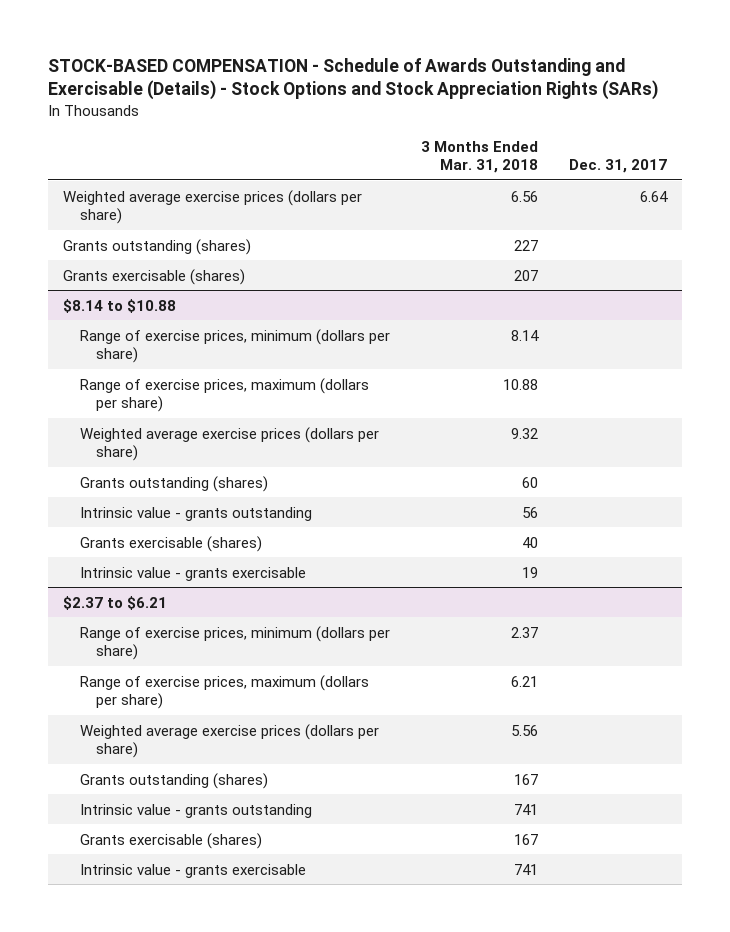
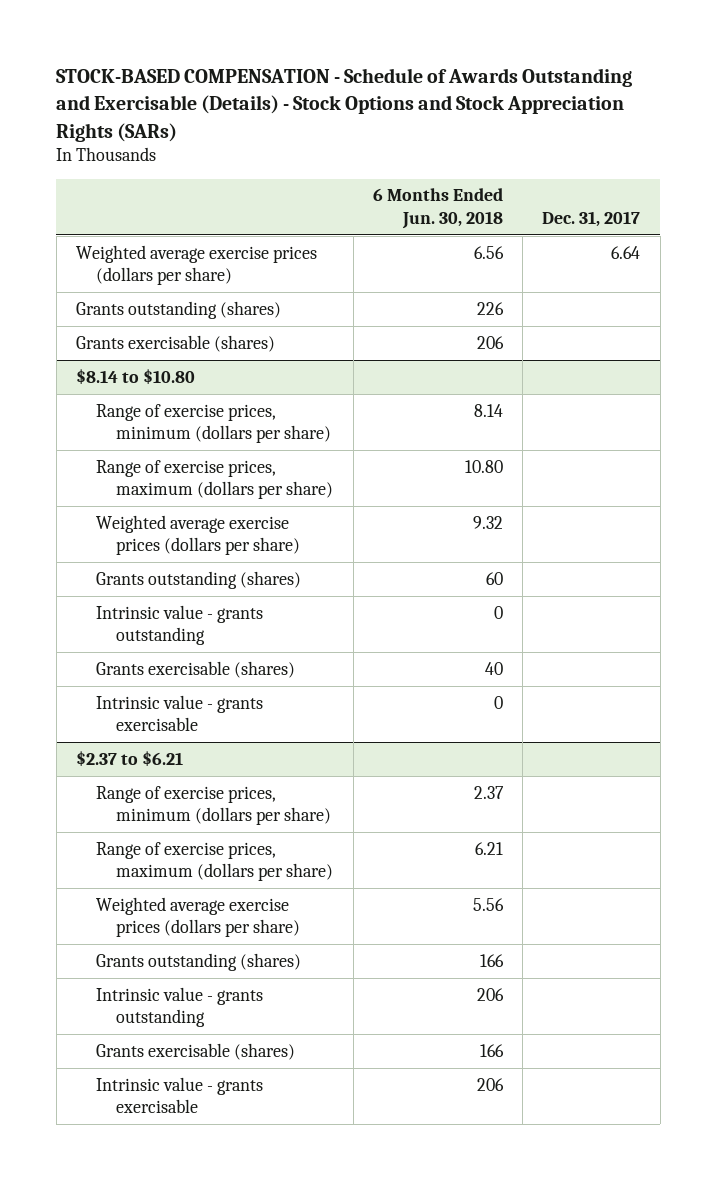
- | 3 Months Ended Mar. 31, 2018 | Dec. 31, 2017
+ | 6 Months Ended Jun. 30, 2018 | Dec. 31, 2017
- $8.14 to $10.88
+ $8.14 to $10.80

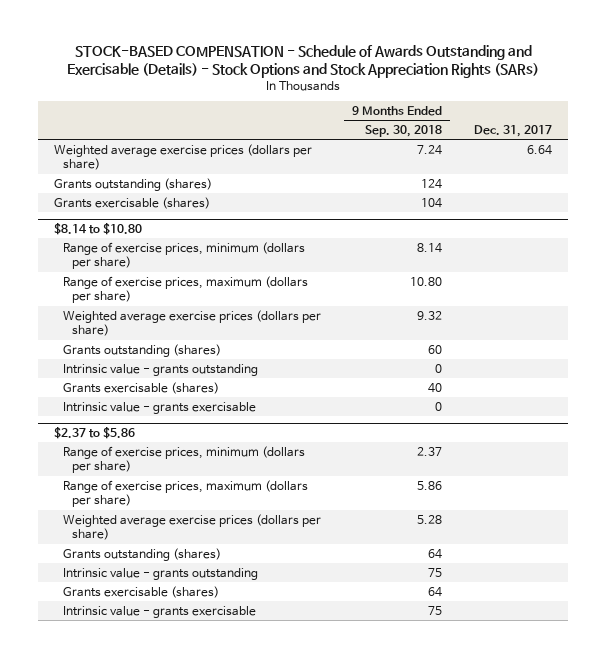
- | 6 Months Ended Jun. 30, 2018 | Dec. 31, 2017
+ | 9 Months Ended Sep. 30, 2018 | Dec. 31, 2017
- $2.37 to $6.21
+ $2.37 to $5.86

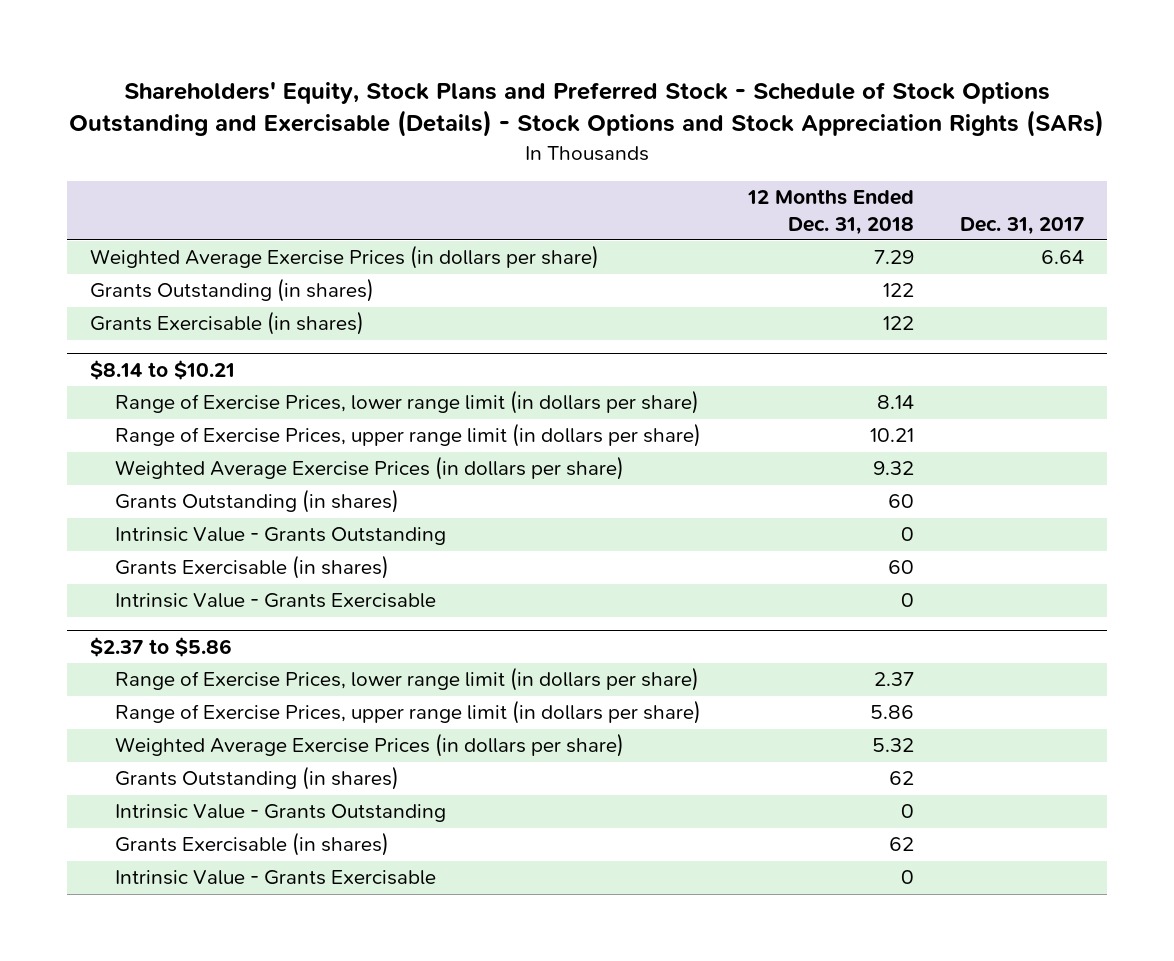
- STOCK-BASED COMPENSATION - Schedule of Awards Outstanding and Exercisable (Details) - Stock Options and Stock Appreciation Rights (SARs)
+ Shareholders' Equity, Stock Plans and Preferred Stock - Schedule of Stock Options Outstanding and Exercisable (Details) - Stock Options and Stock Appreciation Rights (SARs)
- | 9 Months Ended Sep. 30, 2018 | Dec. 31, 2017
+ | 12 Months Ended Dec. 31, 2018 | Dec. 31, 2017
- Weighted average exercise prices (dollars per share) | 7.24 | 6.64
- Grants outstanding (shares) | 124 |
- Grants exercisable (shares) | 104 |
- $8.14 to $10.80
- Range of exercise prices, minimum (dollars per share) | 8.14 |
- Range of exercise prices, maximum (dollars per share) | 10.80 |
- Weighted average exercise prices (dollars per share) | 9.32 |
- Grants outstanding (shares) | 60 |
- Intrinsic value - grants outstanding | 0 |
- Grants exercisable (shares) | 40 |
- Intrinsic value - grants exercisable | 0 |
+ Weighted Average Exercise Prices (in dollars per share) | 7.29 | 6.64
+ Grants Outstanding (in shares) | 122 |
+ Grants Exercisable (in shares) | 122 |
+ $8.14 to $10.21
+ Range of Exercise Prices, lower range limit (in dollars per share) | 8.14 |
+ Range of Exercise Prices, upper range limit (in dollars per share) | 10.21 |
+ Weighted Average Exercise Prices (in dollars per share) | 9.32 |
+ Grants Outstanding (in shares) | 60 |
+ Intrinsic Value - Grants Outstanding | 0 |
+ Grants Exercisable (in shares) | 60 |
+ Intrinsic Value - Grants Exercisable | 0 |
@ $2.37 to $5.86
- Range of exercise prices, minimum (dollars per share) | 2.37 |
- Range of exercise prices, maximum (dollars per share) | 5.86 |
- Weighted average exercise prices (dollars per share) | 5.28 |
- Grants outstanding (shares) | 64 |
- Intrinsic value - grants outstanding | 75 |
- Grants exercisable (shares) | 64 |
- Intrinsic value - grants exercisable | 75 |
+ Range of Exercise Prices, lower range limit (in dollars per share) | 2.37 |
+ Range of Exercise Prices, upper range limit (in dollars per share) | 5.86 |
+ Weighted Average Exercise Prices (in dollars per share) | 5.32 |
+ Grants Outstanding (in shares) | 62 |
+ Intrinsic Value - Grants Outstanding | 0 |
+ Grants Exercisable (in shares) | 62 |
+ Intrinsic Value - Grants Exercisable | 0 |

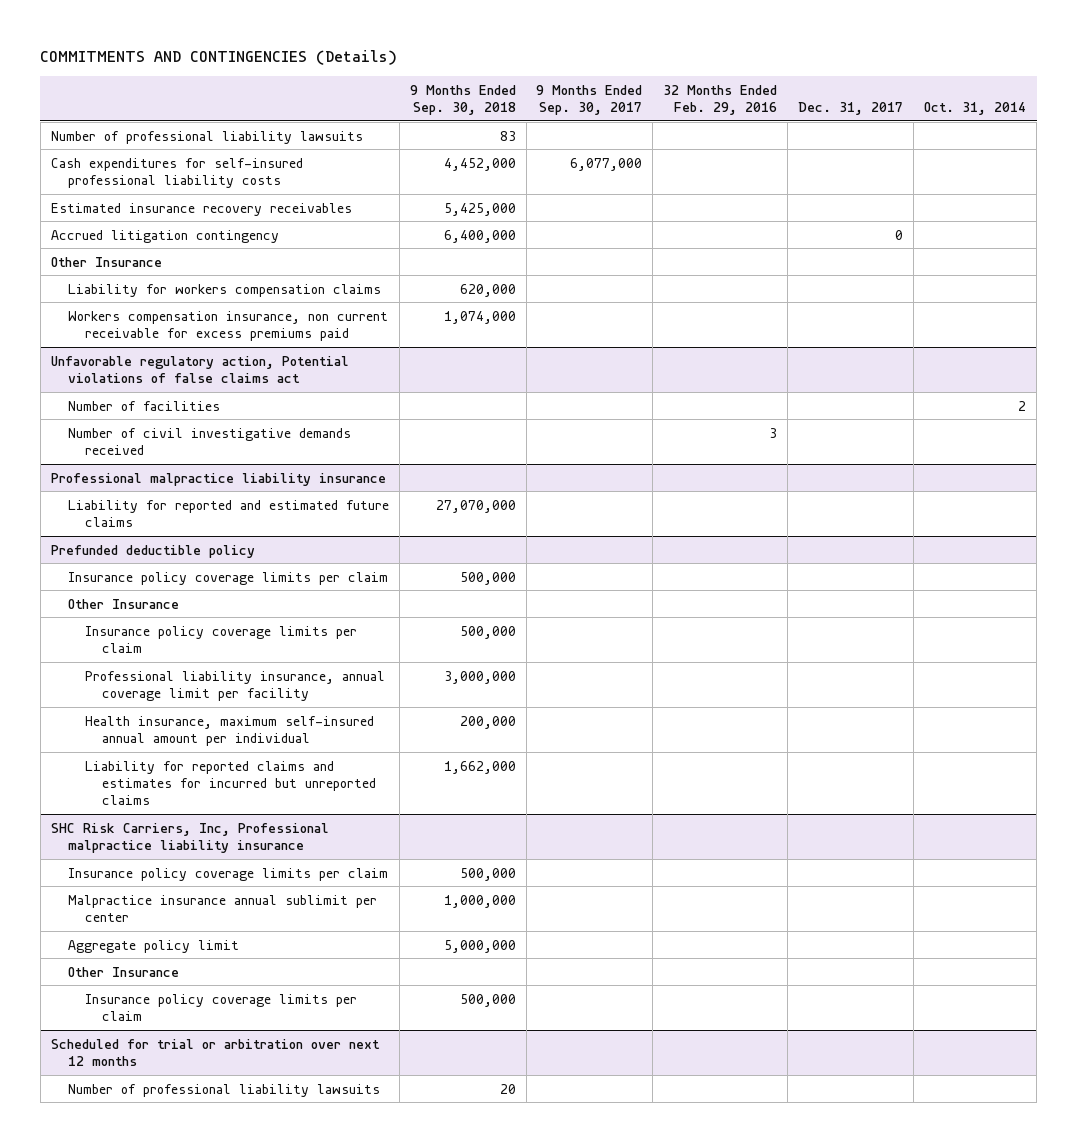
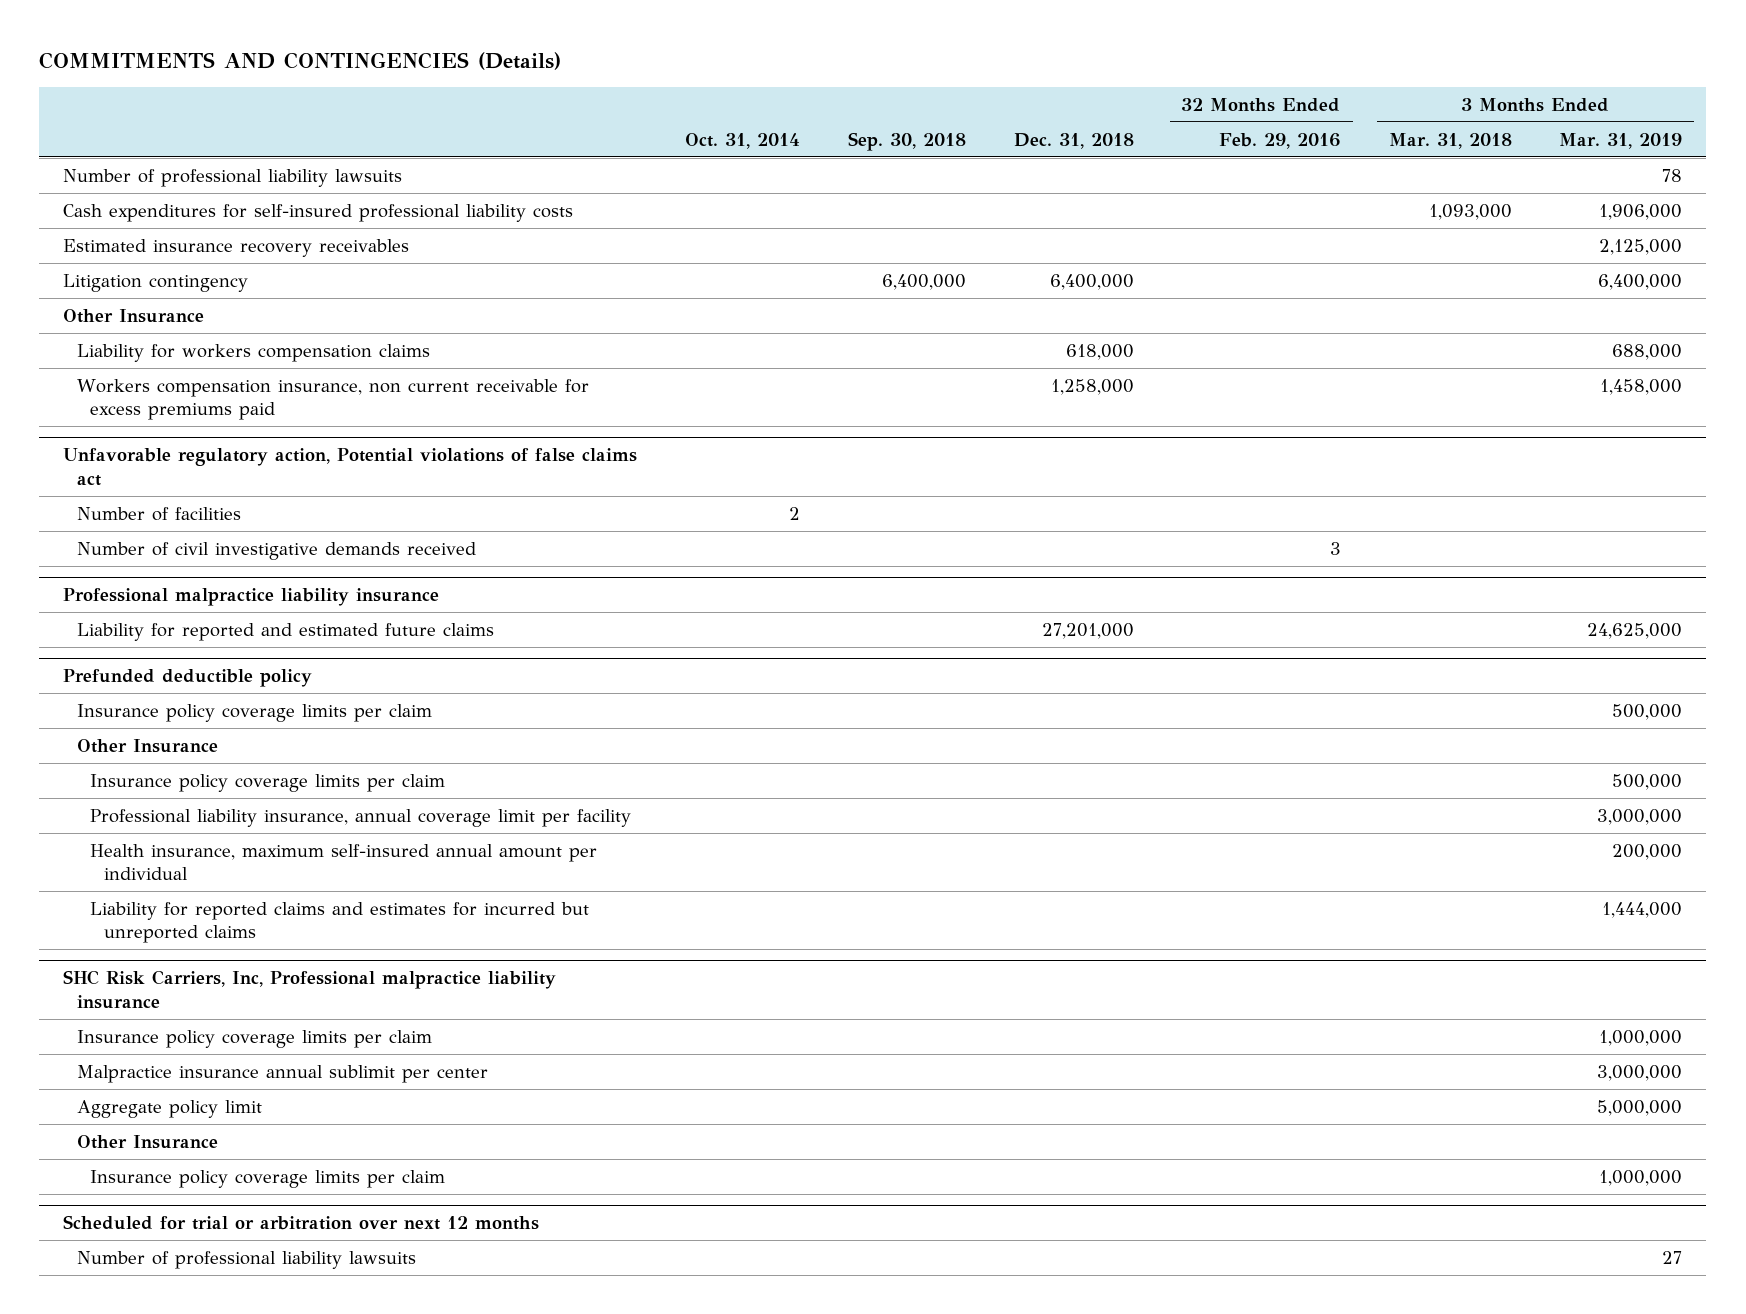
- | 9 Months Ended Sep. 30, 2018 | 9 Months Ended Sep. 30, 2017 | 32 Months Ended Feb. 29, 2016 | Dec. 31, 2017 | Oct. 31, 2014
+ | Oct. 31, 2014 | Sep. 30, 2018 | Dec. 31, 2018 | 32 Months Ended Feb. 29, 2016 | 3 Months Ended Mar. 31, 2018 | 3 Months Ended Mar. 31, 2019
- Accrued litigation contingency | 6,400,000 | | | 0 |
+ Litigation contingency | | 6,400,000 | 6,400,000 | | | 6,400,000

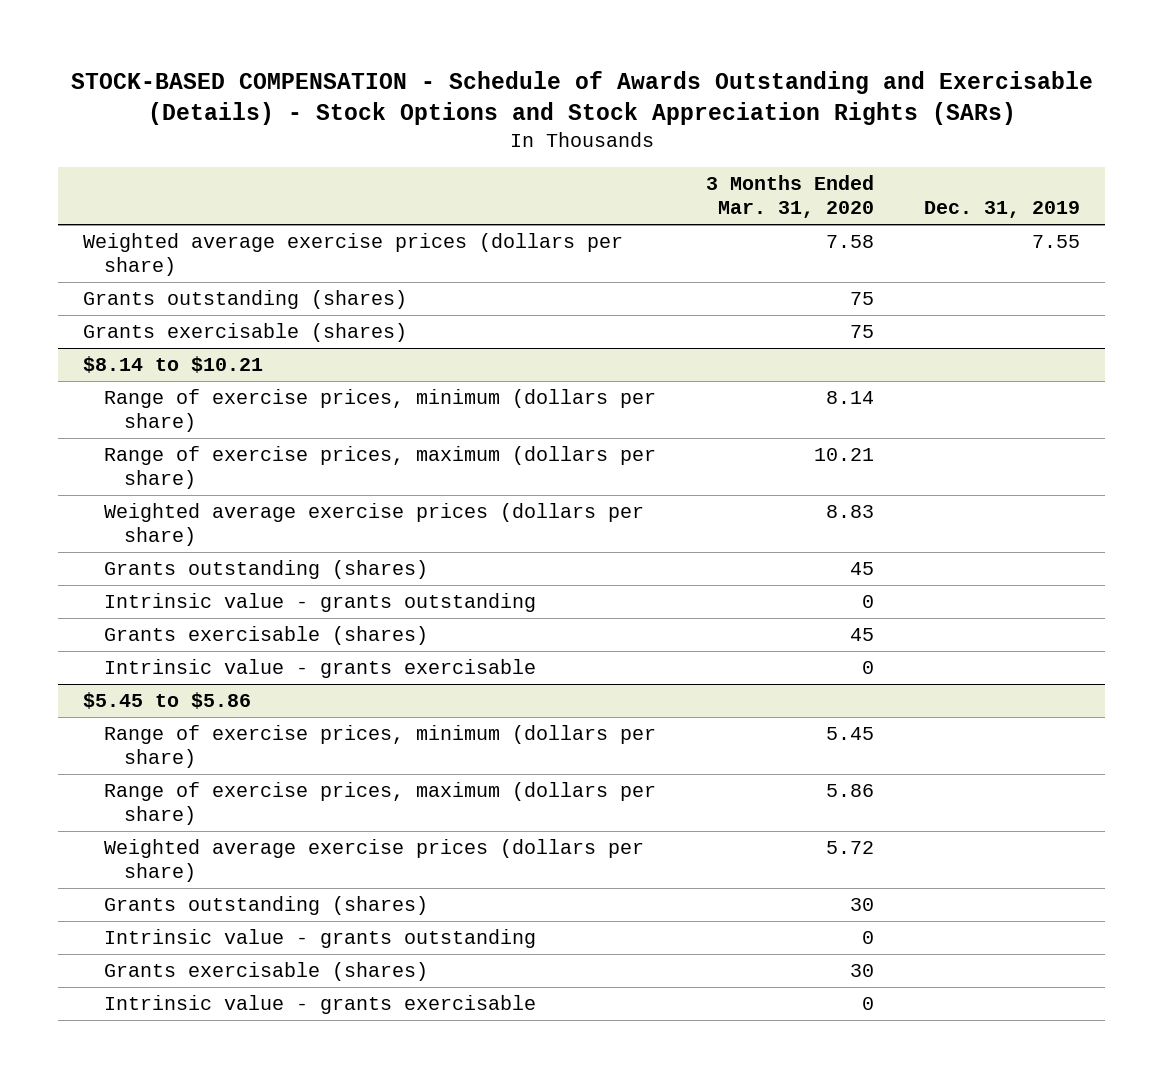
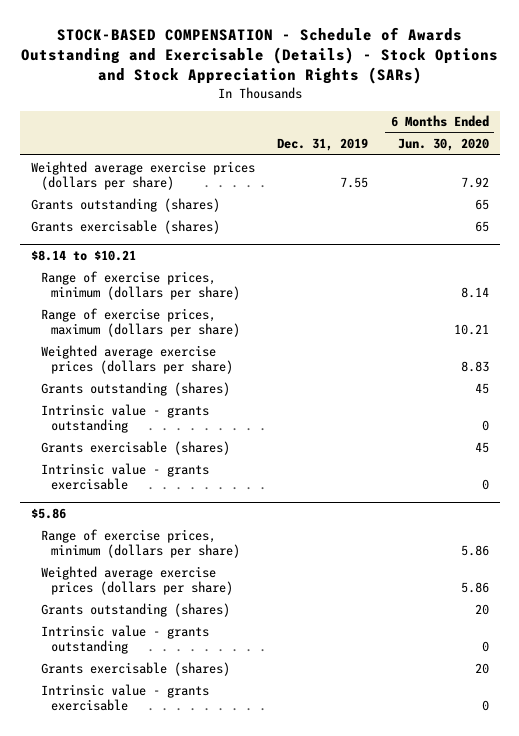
- | 3 Months Ended Mar. 31, 2020 | Dec. 31, 2019
+ | Dec. 31, 2019 | 6 Months Ended Jun. 30, 2020
- $5.45 to $5.86
+ $5.86
- Range of exercise prices, maximum (dollars per share) | 5.86 |

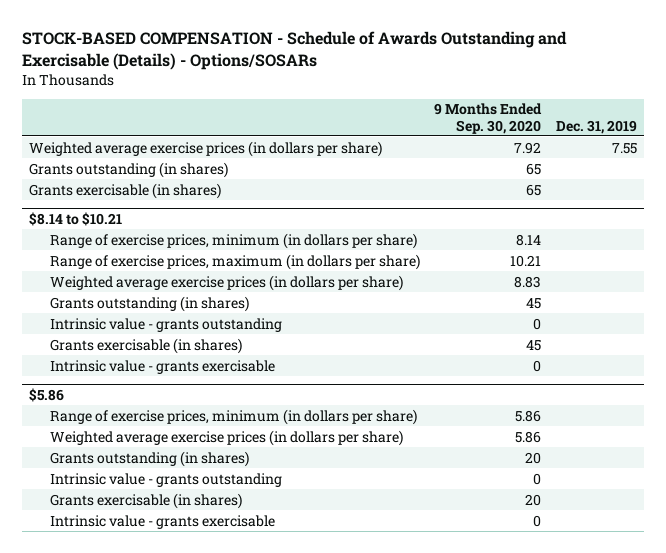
- STOCK-BASED COMPENSATION - Schedule of Awards Outstanding and Exercisable (Details) - Stock Options and Stock Appreciation Rights (SARs)
+ STOCK-BASED COMPENSATION - Schedule of Awards Outstanding and Exercisable (Details) - Options/SOSARs
- | Dec. 31, 2019 | 6 Months Ended Jun. 30, 2020
+ | 9 Months Ended Sep. 30, 2020 | Dec. 31, 2019
- Weighted average exercise prices (dollars per share) | 7.55 | 7.92
- Grants outstanding (shares) | | 65
- Grants exercisable (shares) | | 65
+ Weighted average exercise prices (in dollars per share) | 7.92 | 7.55
+ Grants outstanding (in shares) | 65 |
+ Grants exercisable (in shares) | 65 |
@ $8.14 to $10.21
- Range of exercise prices, minimum (dollars per share) | | 8.14
- Range of exercise prices, maximum (dollars per share) | | 10.21
- Weighted average exercise prices (dollars per share) | | 8.83
- Grants outstanding (shares) | | 45
+ Range of exercise prices, minimum (in dollars per share) | 8.14 |
+ Range of exercise prices, maximum (in dollars per share) | 10.21 |
+ Weighted average exercise prices (in dollars per share) | 8.83 |
+ Grants outstanding (in shares) | 45 |
- Grants exercisable (shares) | | 45
+ Grants exercisable (in shares) | 45 |
@ $5.86
- Range of exercise prices, minimum (dollars per share) | | 5.86
- Weighted average exercise prices (dollars per share) | | 5.86
- Grants outstanding (shares) | | 20
+ Range of exercise prices, minimum (in dollars per share) | 5.86 |
+ Weighted average exercise prices (in dollars per share) | 5.86 |
+ Grants outstanding (in shares) | 20 |
- Grants exercisable (shares) | | 20
+ Grants exercisable (in shares) | 20 |

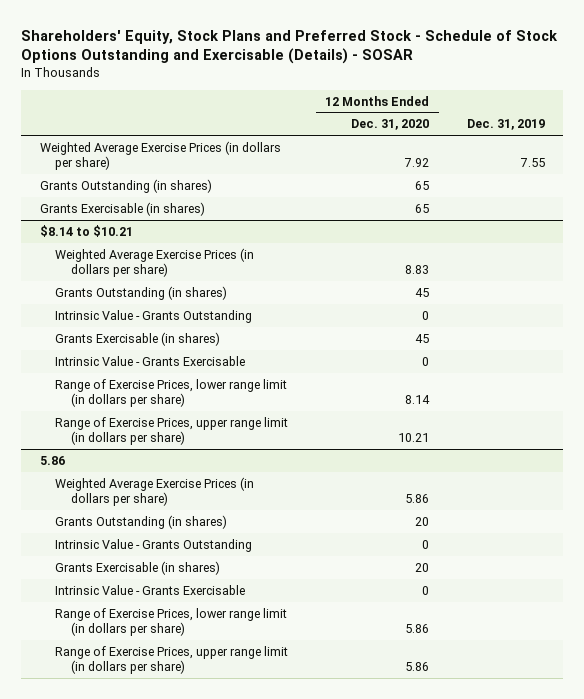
- STOCK-BASED COMPENSATION - Schedule of Awards Outstanding and Exercisable (Details) - Options/SOSARs
+ Shareholders' Equity, Stock Plans and Preferred Stock - Schedule of Stock Options Outstanding and Exercisable (Details) - SOSAR
- | 9 Months Ended Sep. 30, 2020 | Dec. 31, 2019
+ | 12 Months Ended Dec. 31, 2020 | Dec. 31, 2019
- Weighted average exercise prices (in dollars per share) | 7.92 | 7.55
- Grants outstanding (in shares) | 65 |
- Grants exercisable (in shares) | 65 |
+ Weighted Average Exercise Prices (in dollars per share) | 7.92 | 7.55
+ Grants Outstanding (in shares) | 65 |
+ Grants Exercisable (in shares) | 65 |
@ $8.14 to $10.21
- Range of exercise prices, minimum (in dollars per share) | 8.14 |
- Range of exercise prices, maximum (in dollars per share) | 10.21 |
- Weighted average exercise prices (in dollars per share) | 8.83 |
- Grants outstanding (in shares) | 45 |
- Intrinsic value - grants outstanding | 0 |
- Grants exercisable (in shares) | 45 |
- Intrinsic value - grants exercisable | 0 |
- $5.86
- Range of exercise prices, minimum (in dollars per share) | 5.86 |
- Weighted average exercise prices (in dollars per share) | 5.86 |
- Grants outstanding (in shares) | 20 |
- Intrinsic value - grants outstanding | 0 |
- Grants exercisable (in shares) | 20 |
- Intrinsic value - grants exercisable | 0 |
@ $8.14 to $10.21
+ Weighted Average Exercise Prices (in dollars per share) | 8.83 |
+ Grants Outstanding (in shares) | 45 |
+ Intrinsic Value - Grants Outstanding | 0 |
+ Grants Exercisable (in shares) | 45 |
+ Intrinsic Value - Grants Exercisable | 0 |
+ Range of Exercise Prices, lower range limit (in dollars per share) | 8.14 |
+ Range of Exercise Prices, upper range limit (in dollars per share) | 10.21 |
+ 5.86
+ Weighted Average Exercise Prices (in dollars per share) | 5.86 |
+ Grants Outstanding (in shares) | 20 |
+ Intrinsic Value - Grants Outstanding | 0 |
+ Grants Exercisable (in shares) | 20 |
+ Intrinsic Value - Grants Exercisable | 0 |
+ Range of Exercise Prices, lower range limit (in dollars per share) | 5.86 |
+ Range of Exercise Prices, upper range limit (in dollars per share) | 5.86 |

